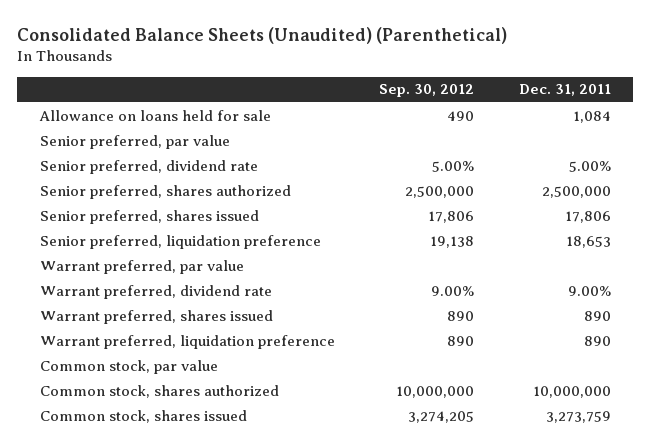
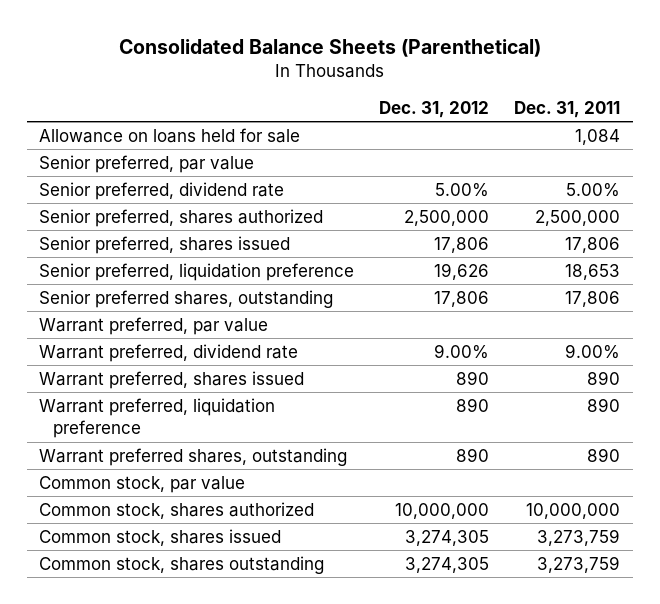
- Consolidated Balance Sheets (Unaudited) (Parenthetical)
+ Consolidated Balance Sheets (Parenthetical)
- | Sep. 30, 2012 | Dec. 31, 2011
+ | Dec. 31, 2012 | Dec. 31, 2011
+ Senior preferred shares, outstanding | 17,806 | 17,806
+ Warrant preferred shares, outstanding | 890 | 890
+ Common stock, shares outstanding | 3,274,305 | 3,273,759

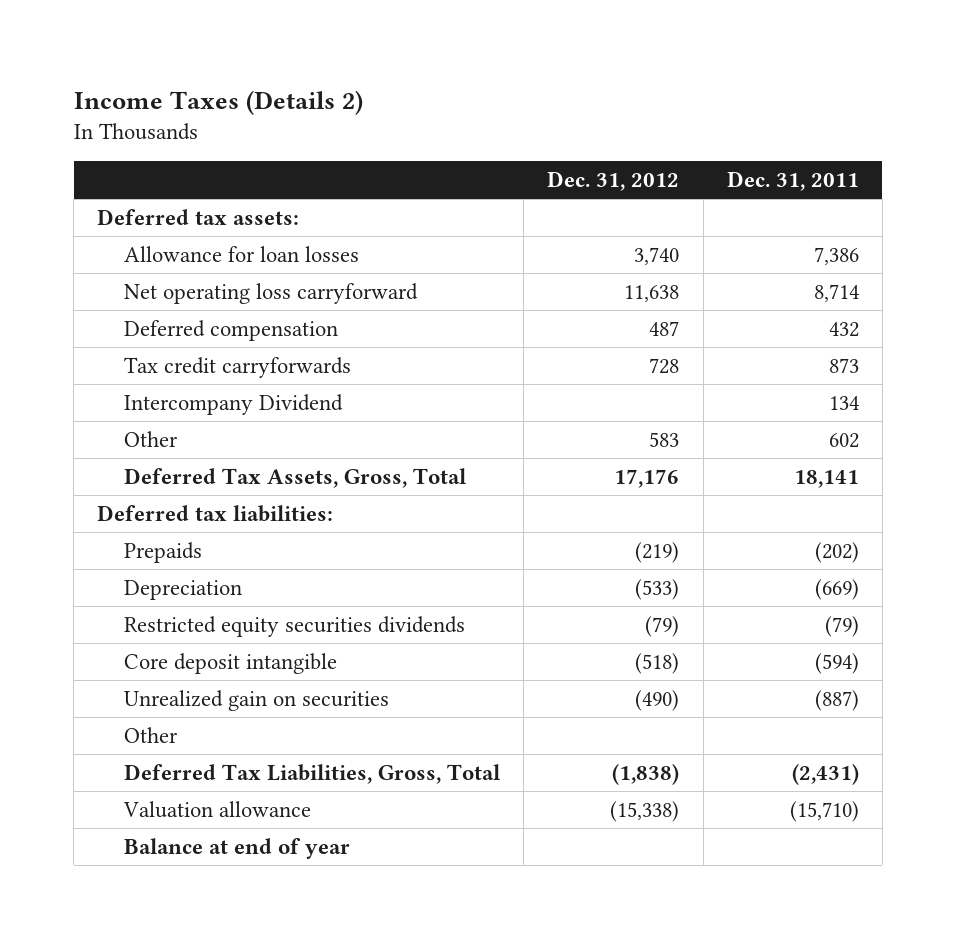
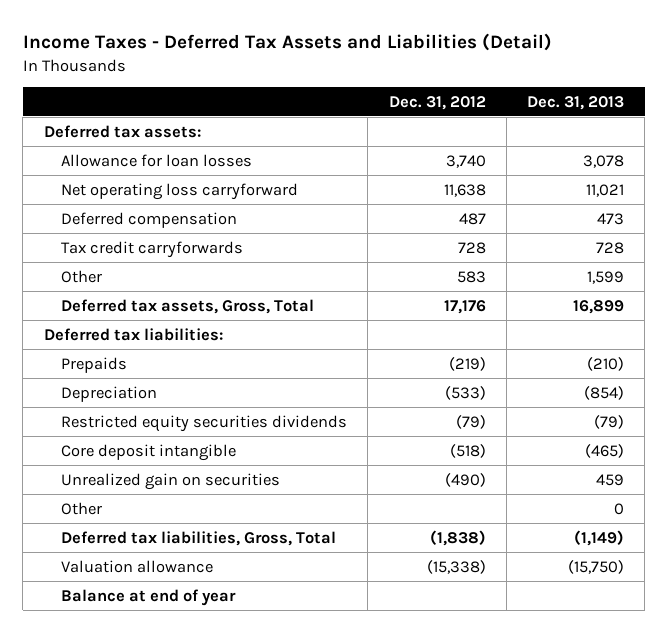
- Income Taxes (Details 2)
+ Income Taxes - Deferred Tax Assets and Liabilities (Detail)
- | Dec. 31, 2012 | Dec. 31, 2011
+ | Dec. 31, 2012 | Dec. 31, 2013
- Intercompany Dividend | | 134
- Deferred Tax Assets, Gross, Total | 17,176 | 18,141
+ Deferred tax assets, Gross, Total | 17,176 | 16,899
- Deferred Tax Liabilities, Gross, Total | (1,838) | (2,431)
+ Deferred tax liabilities, Gross, Total | (1,838) | (1,149)

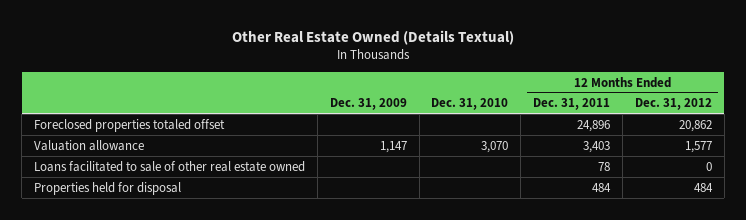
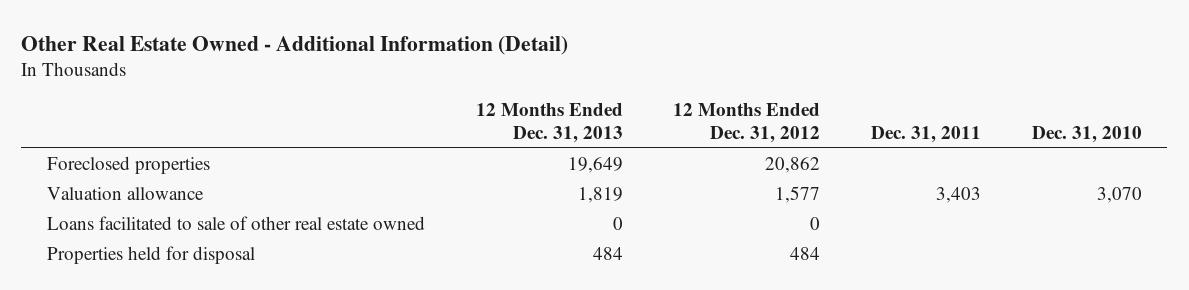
- Other Real Estate Owned (Details Textual)
+ Other Real Estate Owned - Additional Information (Detail)
- | Dec. 31, 2009 | Dec. 31, 2010 | 12 Months Ended Dec. 31, 2011 | 12 Months Ended Dec. 31, 2012
+ | 12 Months Ended Dec. 31, 2013 | 12 Months Ended Dec. 31, 2012 | Dec. 31, 2011 | Dec. 31, 2010
- Foreclosed properties totaled offset | | | 24,896 | 20,862
+ Foreclosed properties | 19,649 | 20,862 | |

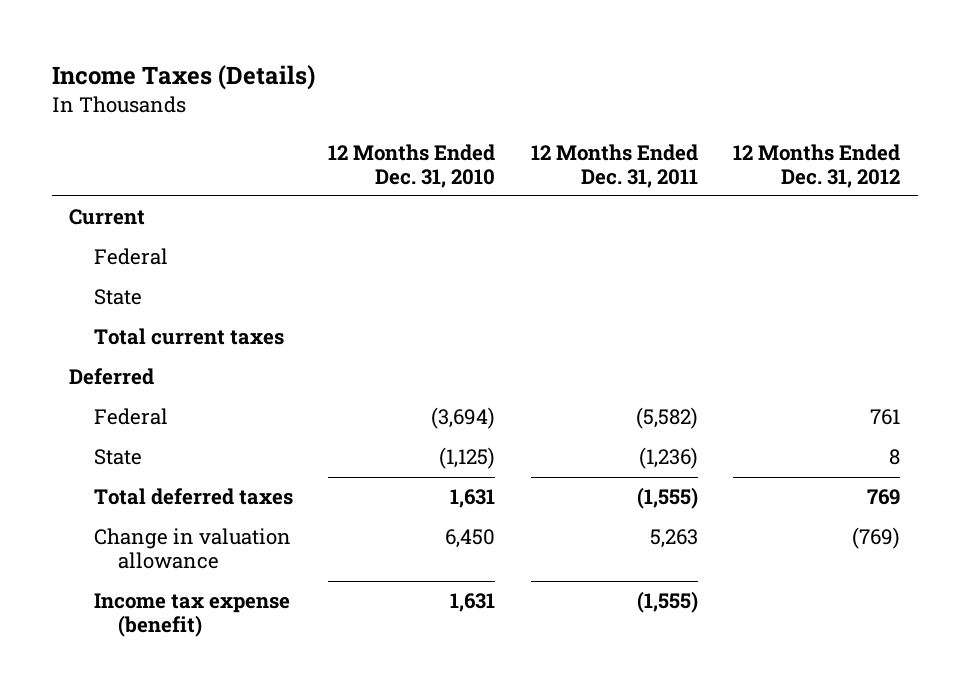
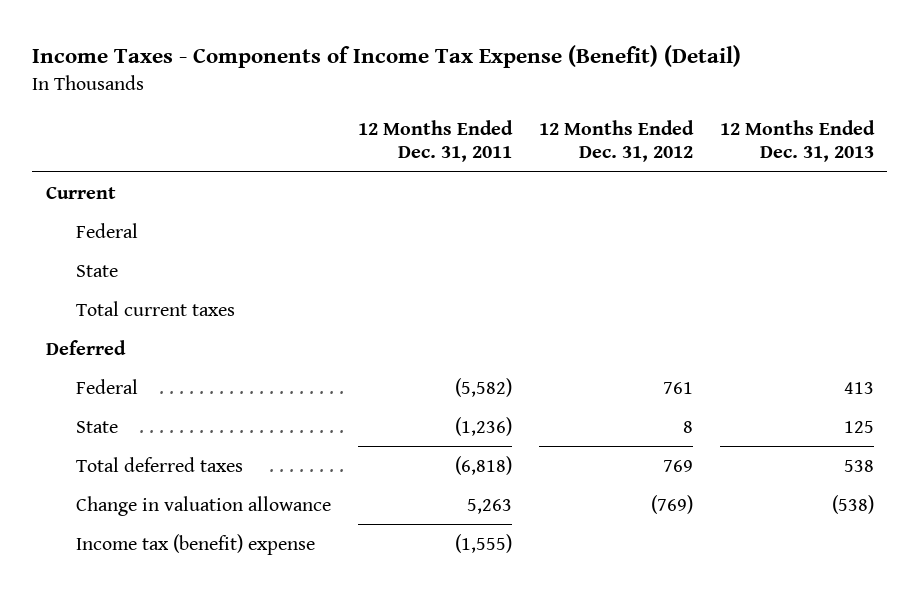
- Income Taxes (Details)
+ Income Taxes - Components of Income Tax Expense (Benefit) (Detail)
- | 12 Months Ended Dec. 31, 2010 | 12 Months Ended Dec. 31, 2011 | 12 Months Ended Dec. 31, 2012
+ | 12 Months Ended Dec. 31, 2011 | 12 Months Ended Dec. 31, 2012 | 12 Months Ended Dec. 31, 2013
- Total deferred taxes | 1,631 | (1,555) | 769
+ Total deferred taxes | (6,818) | 769 | 538
- Income tax expense (benefit) | 1,631 | (1,555) |
+ Income tax (benefit) expense | (1,555) | |

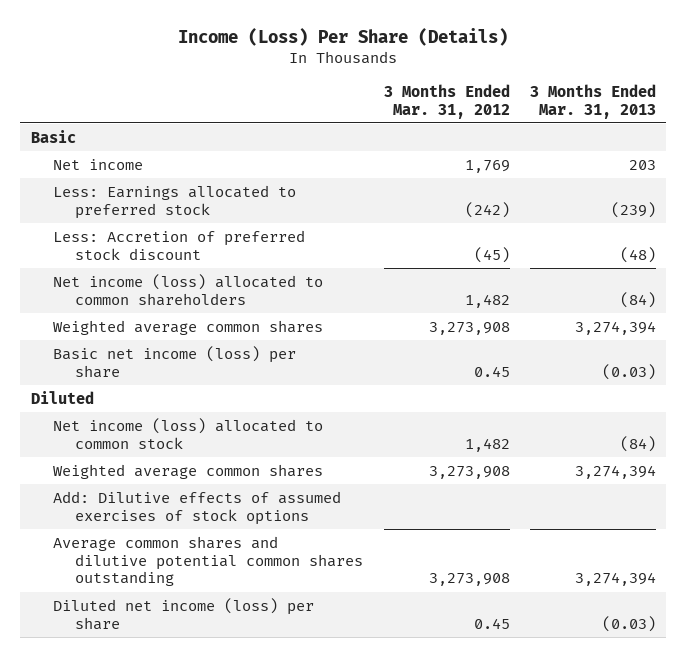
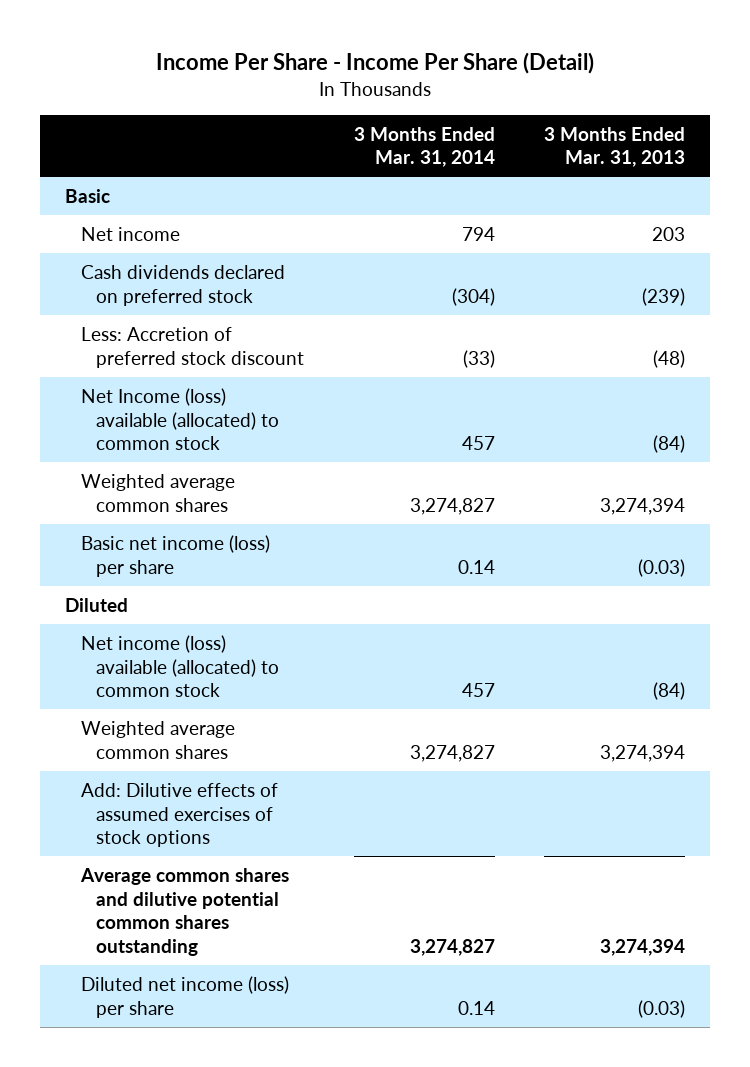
- Income (Loss) Per Share (Details)
+ Income Per Share - Income Per Share (Detail)
- | 3 Months Ended Mar. 31, 2012 | 3 Months Ended Mar. 31, 2013
+ | 3 Months Ended Mar. 31, 2014 | 3 Months Ended Mar. 31, 2013
- Less: Earnings allocated to preferred stock | (242) | (239)
+ Cash dividends declared on preferred stock | (304) | (239)
- Net income (loss) allocated to common shareholders | 1,482 | (84)
+ Net Income (loss) available (allocated) to common stock | 457 | (84)
- Net income (loss) allocated to common stock | 1,482 | (84)
+ Net income (loss) available (allocated) to common stock | 457 | (84)

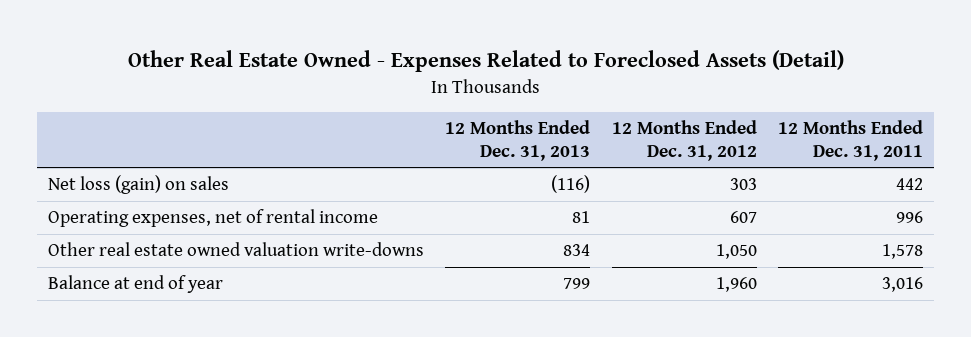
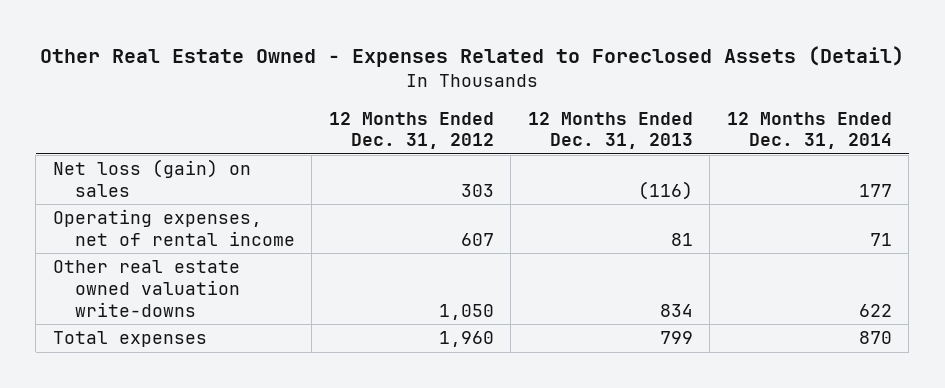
- | 12 Months Ended Dec. 31, 2013 | 12 Months Ended Dec. 31, 2012 | 12 Months Ended Dec. 31, 2011
+ | 12 Months Ended Dec. 31, 2012 | 12 Months Ended Dec. 31, 2013 | 12 Months Ended Dec. 31, 2014
- Balance at end of year | 799 | 1,960 | 3,016
+ Total expenses | 1,960 | 799 | 870

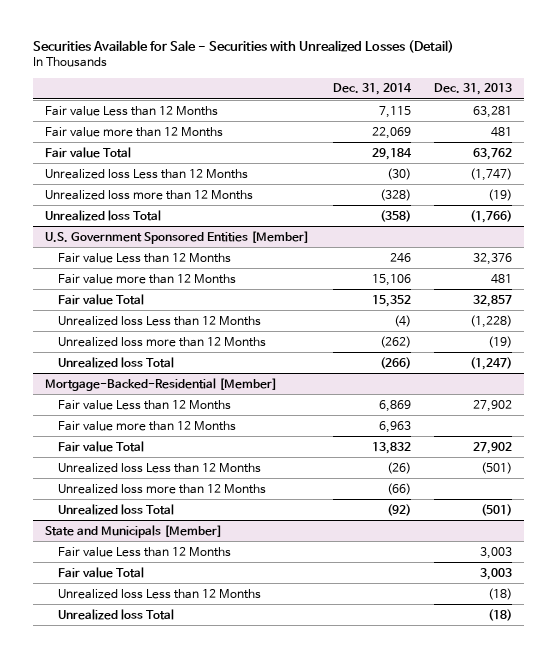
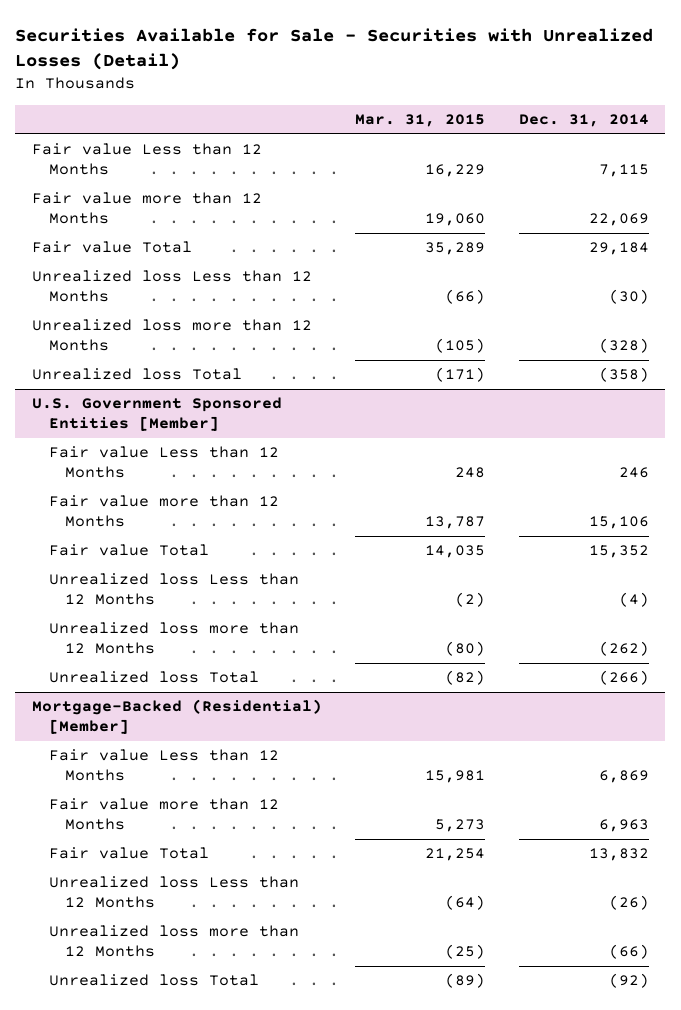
- | Dec. 31, 2014 | Dec. 31, 2013
+ | Mar. 31, 2015 | Dec. 31, 2014
- Mortgage-Backed-Residential [Member]
+ Mortgage-Backed (Residential) [Member]
- State and Municipals [Member]
- Fair value Less than 12 Months | | 3,003
- Fair value Total | | 3,003
- Unrealized loss Less than 12 Months | | (18)
- Unrealized loss Total | | (18)

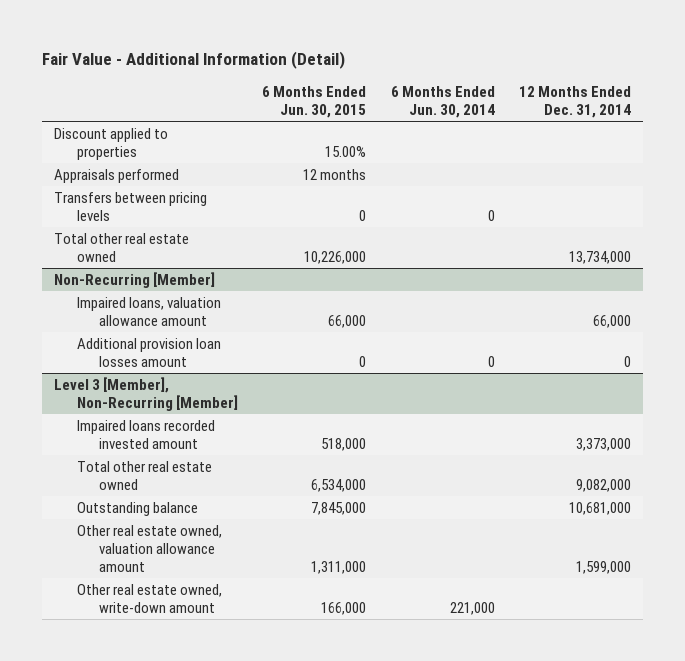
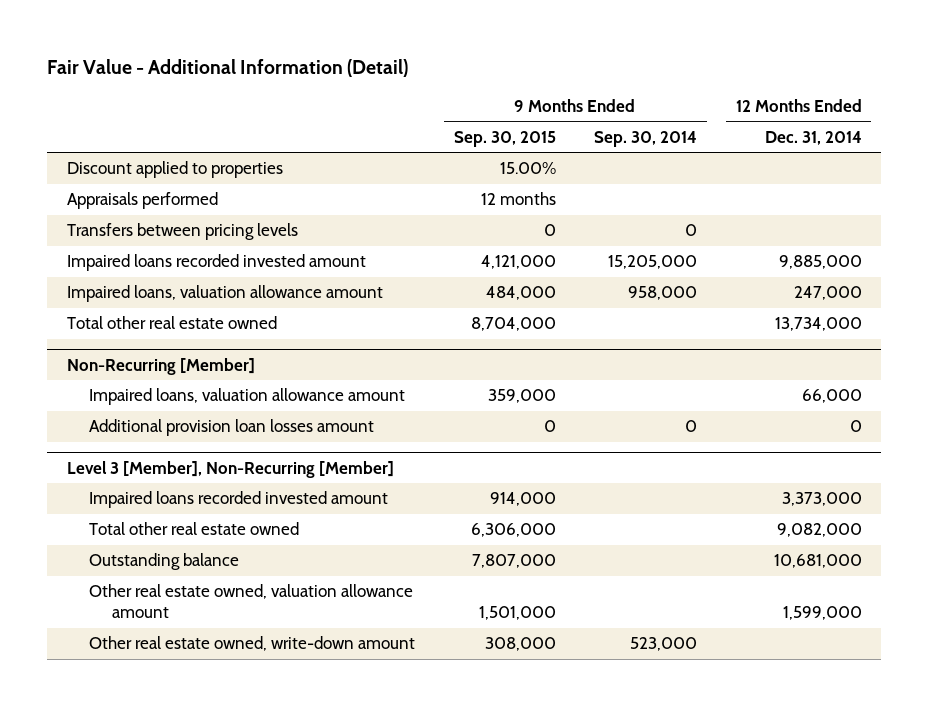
- | 6 Months Ended Jun. 30, 2015 | 6 Months Ended Jun. 30, 2014 | 12 Months Ended Dec. 31, 2014
+ | 9 Months Ended Sep. 30, 2015 | 9 Months Ended Sep. 30, 2014 | 12 Months Ended Dec. 31, 2014
+ Impaired loans recorded invested amount | 4,121,000 | 15,205,000 | 9,885,000
+ Impaired loans, valuation allowance amount | 484,000 | 958,000 | 247,000

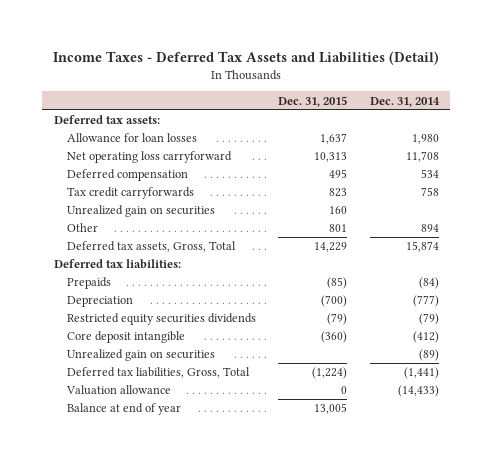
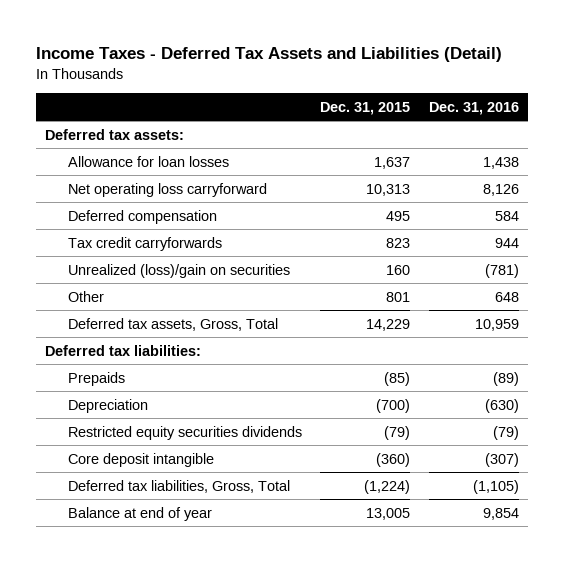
- | Dec. 31, 2015 | Dec. 31, 2014
+ | Dec. 31, 2015 | Dec. 31, 2016
- Unrealized gain on securities | 160 |
+ Unrealized (loss)/gain on securities | 160 | (781)
- Unrealized gain on securities | | (89)
- Valuation allowance | 0 | (14,433)

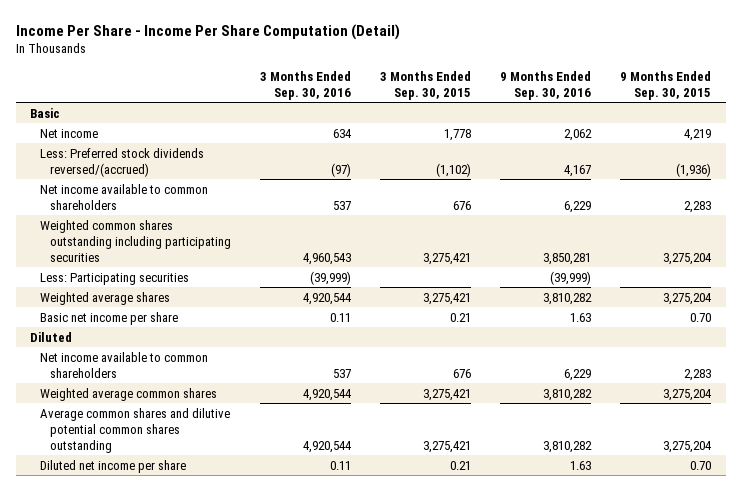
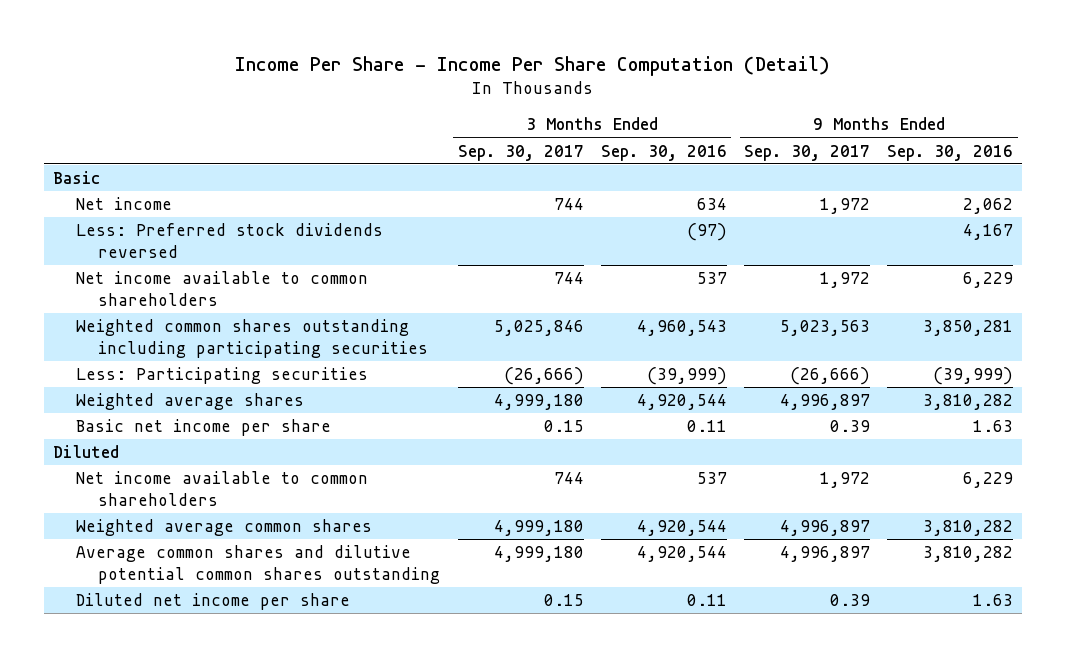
- | 3 Months Ended Sep. 30, 2016 | 3 Months Ended Sep. 30, 2015 | 9 Months Ended Sep. 30, 2016 | 9 Months Ended Sep. 30, 2015
+ | 3 Months Ended Sep. 30, 2017 | 3 Months Ended Sep. 30, 2016 | 9 Months Ended Sep. 30, 2017 | 9 Months Ended Sep. 30, 2016
- Less: Preferred stock dividends reversed/(accrued) | (97) | (1,102) | 4,167 | (1,936)
+ Less: Preferred stock dividends reversed | | (97) | | 4,167

